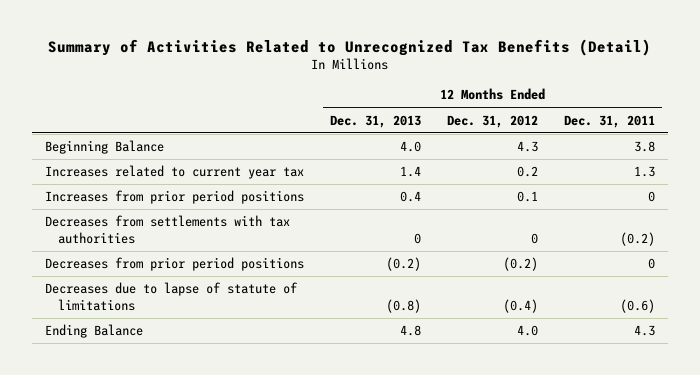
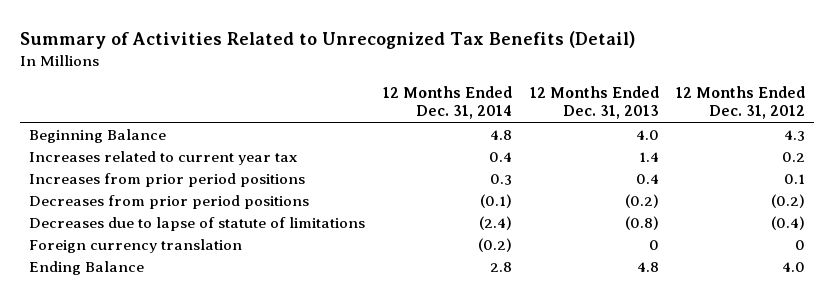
- | 12 Months Ended Dec. 31, 2013 | 12 Months Ended Dec. 31, 2012 | 12 Months Ended Dec. 31, 2011
+ | 12 Months Ended Dec. 31, 2014 | 12 Months Ended Dec. 31, 2013 | 12 Months Ended Dec. 31, 2012
- Decreases from settlements with tax authorities | 0 | 0 | (0.2)
+ Foreign currency translation | (0.2) | 0 | 0

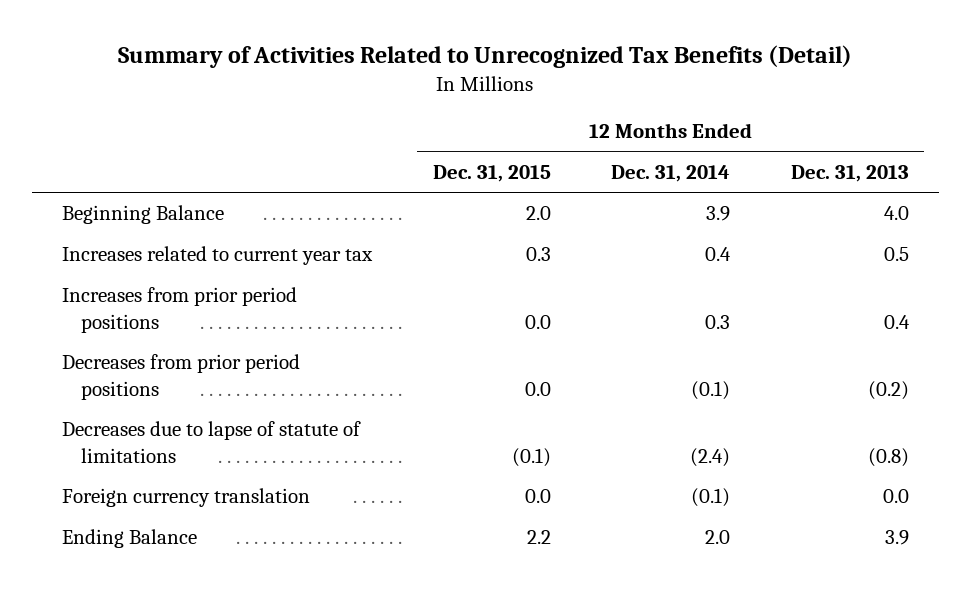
- | 12 Months Ended Dec. 31, 2014 | 12 Months Ended Dec. 31, 2013 | 12 Months Ended Dec. 31, 2012
+ | 12 Months Ended Dec. 31, 2015 | 12 Months Ended Dec. 31, 2014 | 12 Months Ended Dec. 31, 2013
- Beginning Balance | 4.8 | 4.0 | 4.3
- Increases related to current year tax | 0.4 | 1.4 | 0.2
+ Beginning Balance | 2.0 | 3.9 | 4.0
+ Increases related to current year tax | 0.3 | 0.4 | 0.5
- Foreign currency translation | (0.2) | 0 | 0
- Ending Balance | 2.8 | 4.8 | 4.0
+ Foreign currency translation | 0.0 | (0.1) | 0.0
+ Ending Balance | 2.2 | 2.0 | 3.9

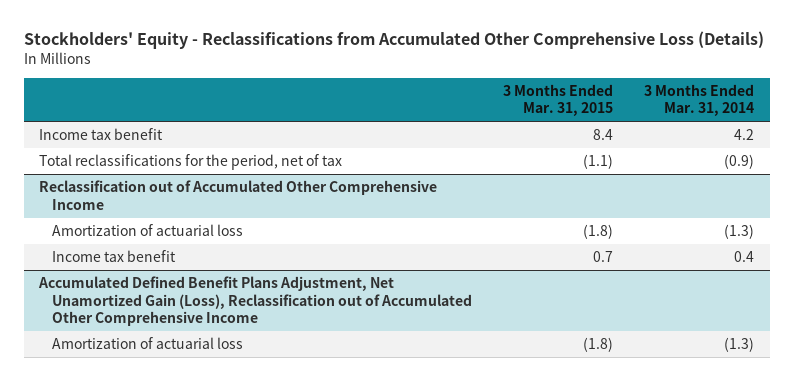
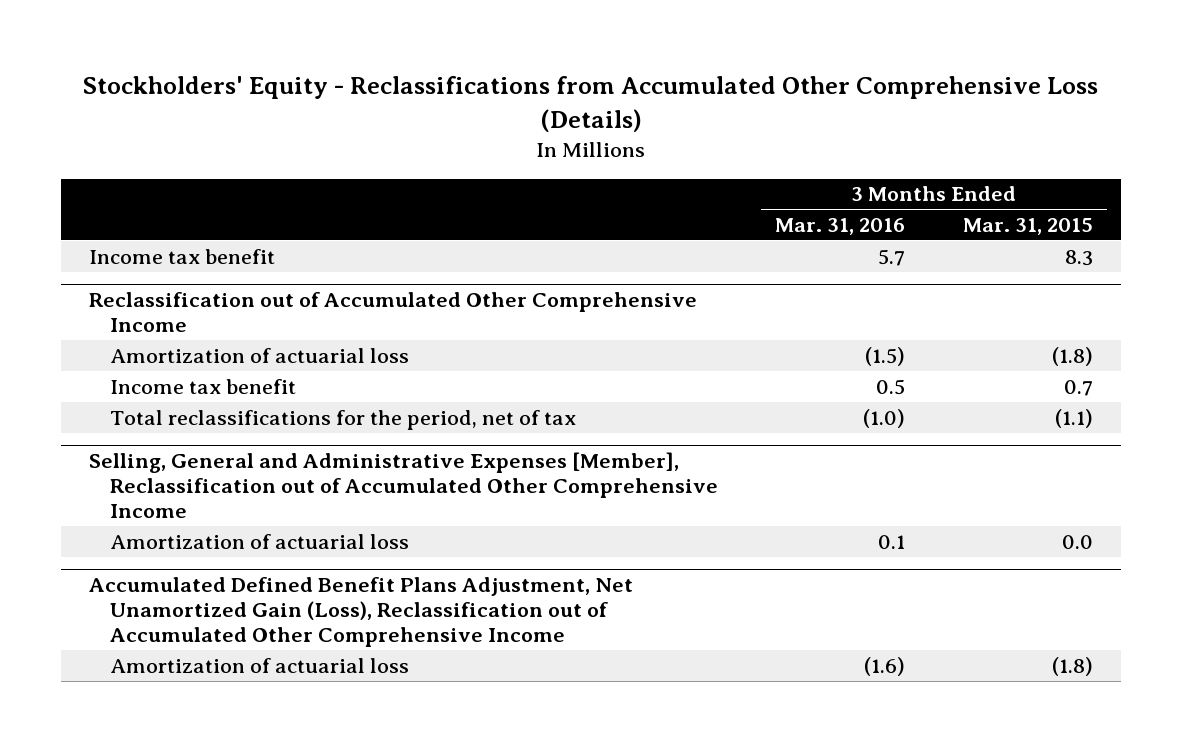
- | 3 Months Ended Mar. 31, 2015 | 3 Months Ended Mar. 31, 2014
+ | 3 Months Ended Mar. 31, 2016 | 3 Months Ended Mar. 31, 2015
- Income tax benefit | 8.4 | 4.2
- Total reclassifications for the period, net of tax | (1.1) | (0.9)
+ Income tax benefit | 5.7 | 8.3
@ Reclassification out of Accumulated Other Comprehensive Income
+ Total reclassifications for the period, net of tax | (1.0) | (1.1)
+ Selling, General and Administrative Expenses [Member], Reclassification out of Accumulated Other Comprehensive Income
+ Amortization of actuarial loss | 0.1 | 0.0

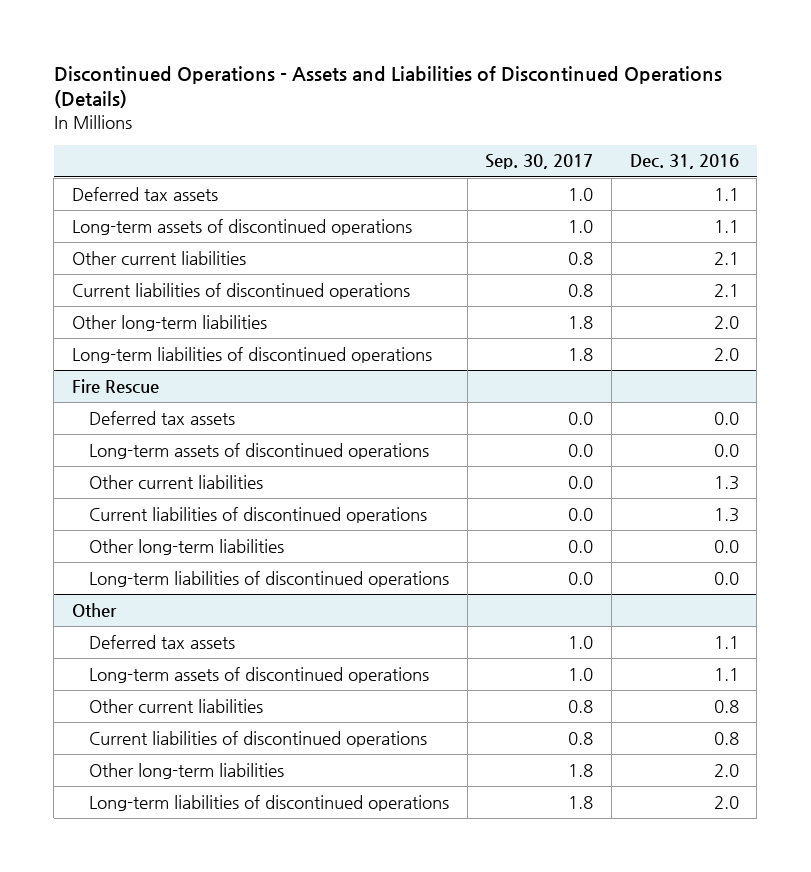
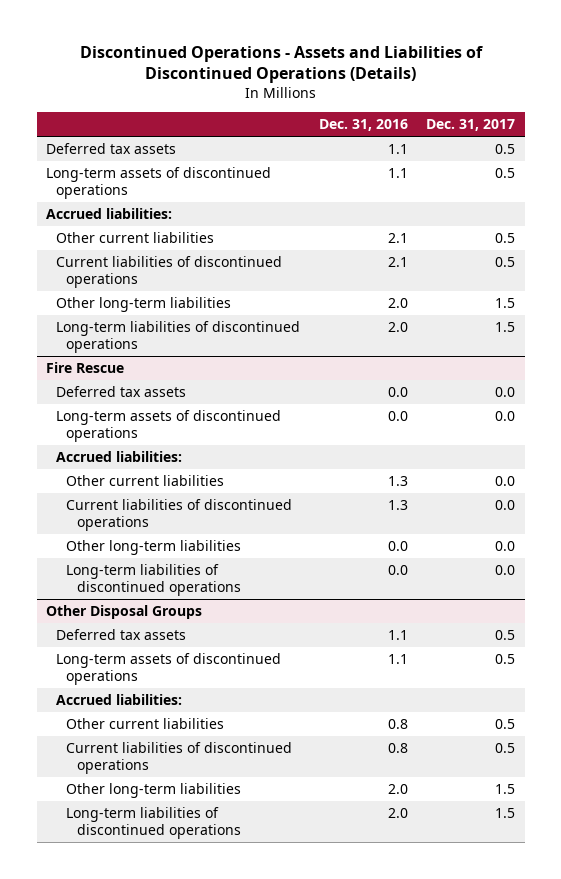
- | Sep. 30, 2017 | Dec. 31, 2016
+ | Dec. 31, 2016 | Dec. 31, 2017
+ Accrued liabilities:
@ Fire Rescue
+ Accrued liabilities:
- Other
+ Other Disposal Groups
+ Accrued liabilities:

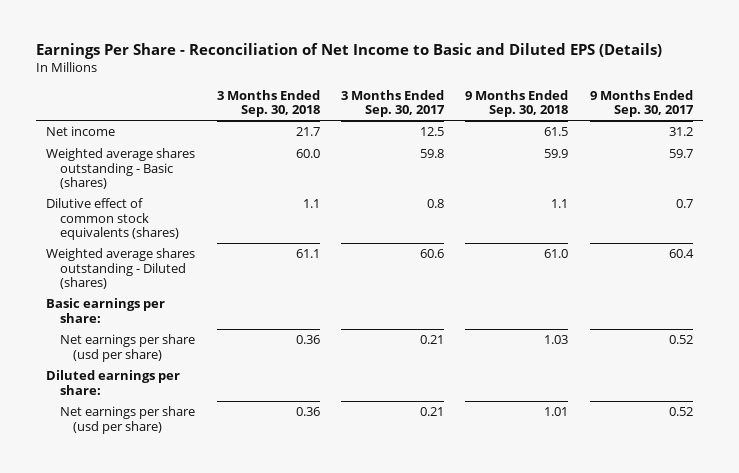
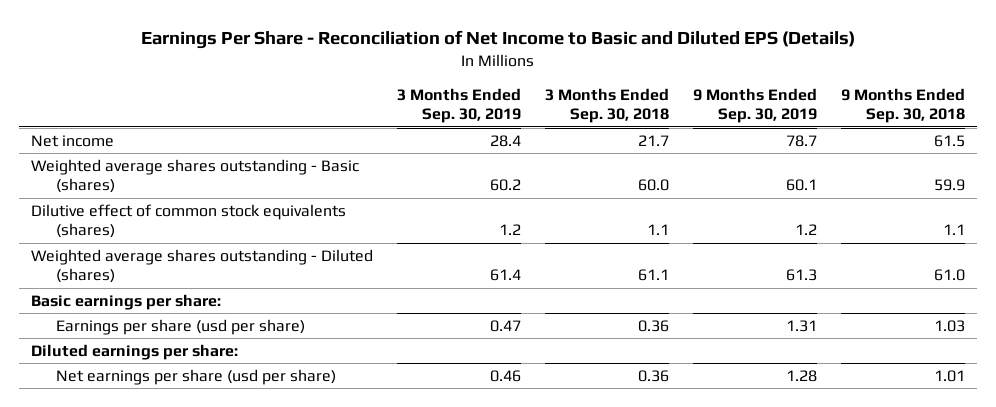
- | 3 Months Ended Sep. 30, 2018 | 3 Months Ended Sep. 30, 2017 | 9 Months Ended Sep. 30, 2018 | 9 Months Ended Sep. 30, 2017
+ | 3 Months Ended Sep. 30, 2019 | 3 Months Ended Sep. 30, 2018 | 9 Months Ended Sep. 30, 2019 | 9 Months Ended Sep. 30, 2018
- Net earnings per share (usd per share) | 0.36 | 0.21 | 1.03 | 0.52
+ Earnings per share (usd per share) | 0.47 | 0.36 | 1.31 | 1.03

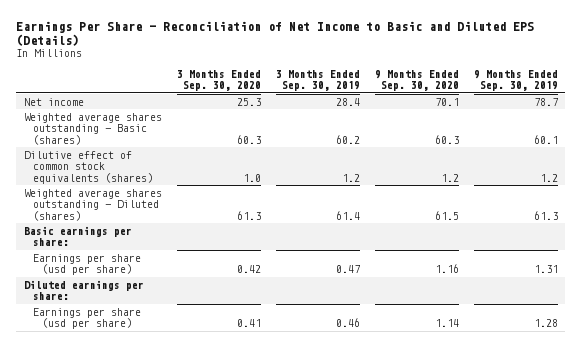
- | 3 Months Ended Sep. 30, 2019 | 3 Months Ended Sep. 30, 2018 | 9 Months Ended Sep. 30, 2019 | 9 Months Ended Sep. 30, 2018
+ | 3 Months Ended Sep. 30, 2020 | 3 Months Ended Sep. 30, 2019 | 9 Months Ended Sep. 30, 2020 | 9 Months Ended Sep. 30, 2019
- Net earnings per share (usd per share) | 0.46 | 0.36 | 1.28 | 1.01
+ Earnings per share (usd per share) | 0.41 | 0.46 | 1.14 | 1.28

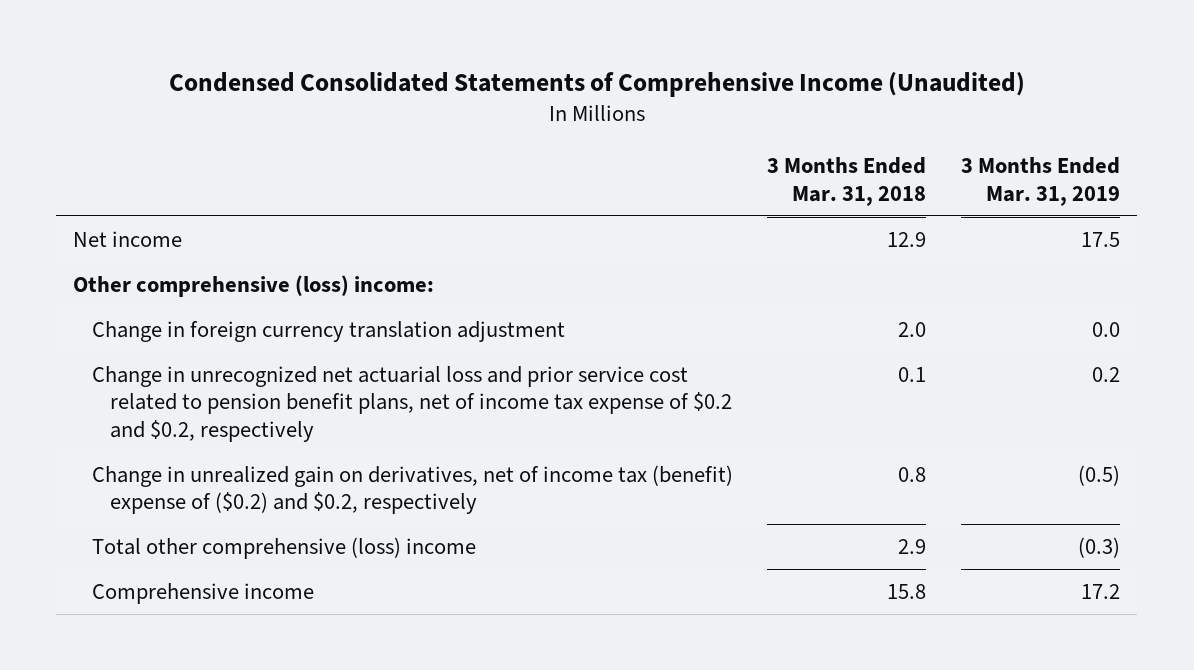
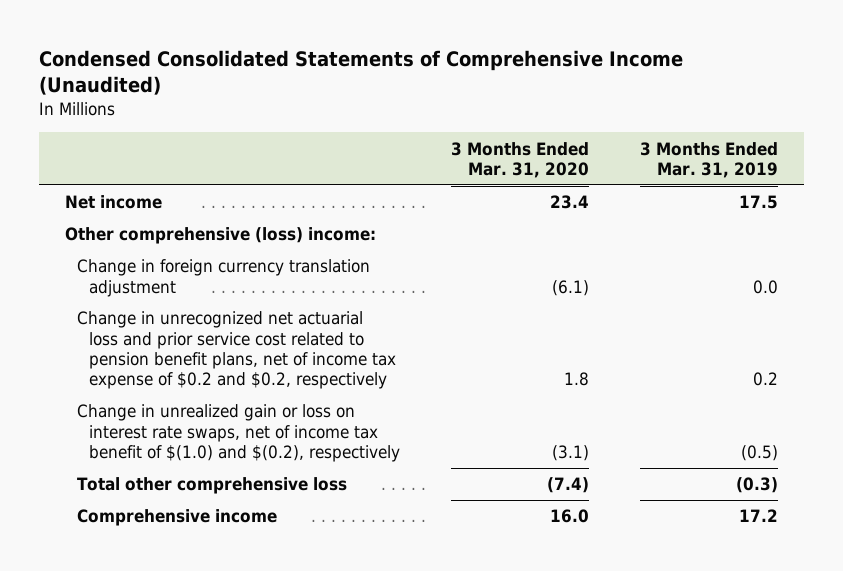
- | 3 Months Ended Mar. 31, 2018 | 3 Months Ended Mar. 31, 2019
+ | 3 Months Ended Mar. 31, 2020 | 3 Months Ended Mar. 31, 2019
- Change in unrealized gain on derivatives, net of income tax (benefit) expense of ($0.2) and $0.2, respectively | 0.8 | (0.5)
- Total other comprehensive (loss) income | 2.9 | (0.3)
+ Change in unrealized gain or loss on interest rate swaps, net of income tax benefit of $(1.0) and $(0.2), respectively | (3.1) | (0.5)
+ Total other comprehensive loss | (7.4) | (0.3)

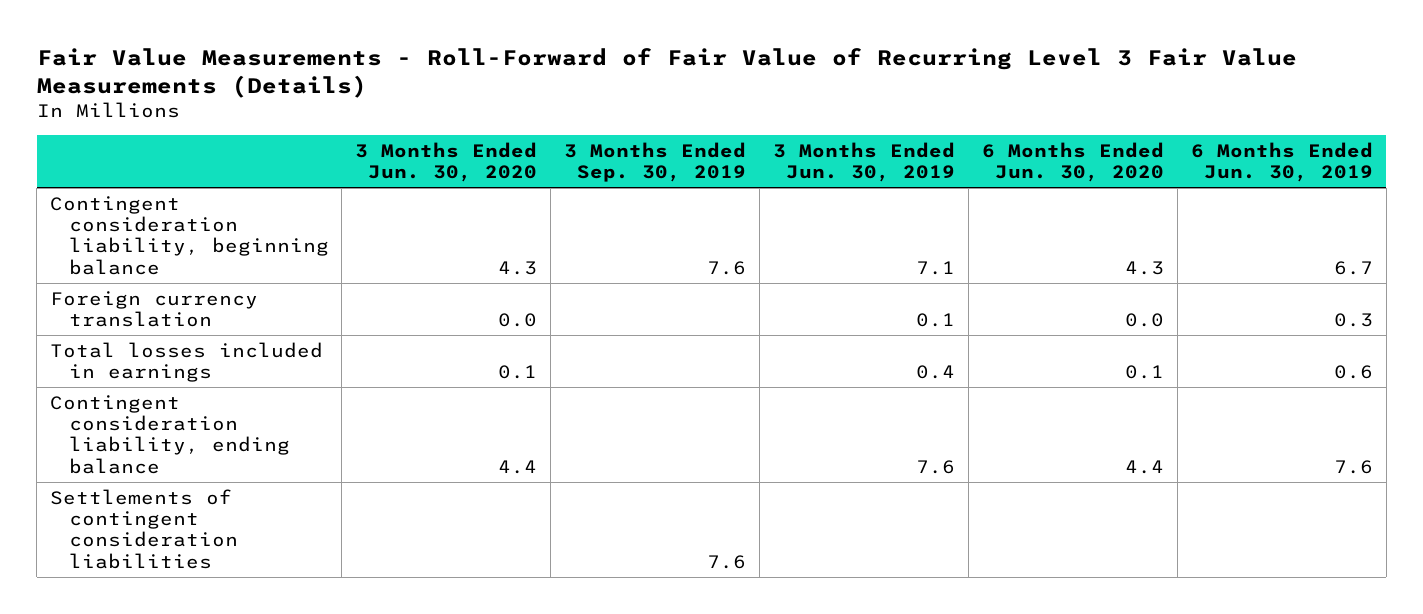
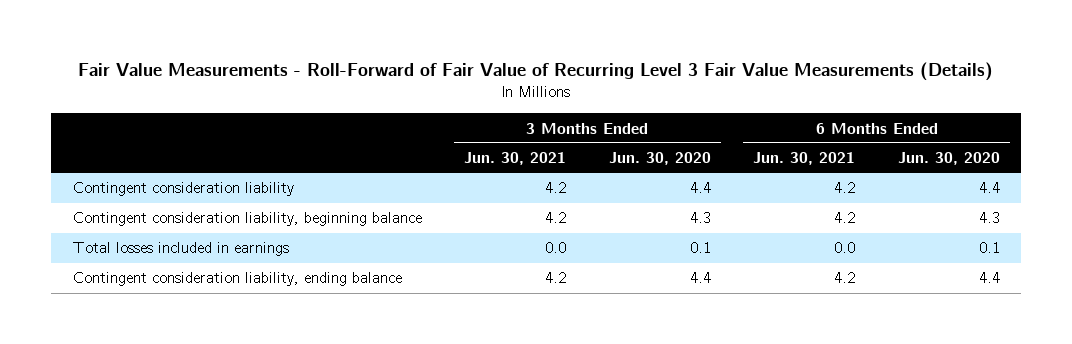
- | 3 Months Ended Jun. 30, 2020 | 3 Months Ended Sep. 30, 2019 | 3 Months Ended Jun. 30, 2019 | 6 Months Ended Jun. 30, 2020 | 6 Months Ended Jun. 30, 2019
+ | 3 Months Ended Jun. 30, 2021 | 3 Months Ended Jun. 30, 2020 | 6 Months Ended Jun. 30, 2021 | 6 Months Ended Jun. 30, 2020
+ Contingent consideration liability | 4.2 | 4.4 | 4.2 | 4.4
- Foreign currency translation | 0.0 | | 0.1 | 0.0 | 0.3
- Settlements of contingent consideration liabilities | | 7.6 | | |

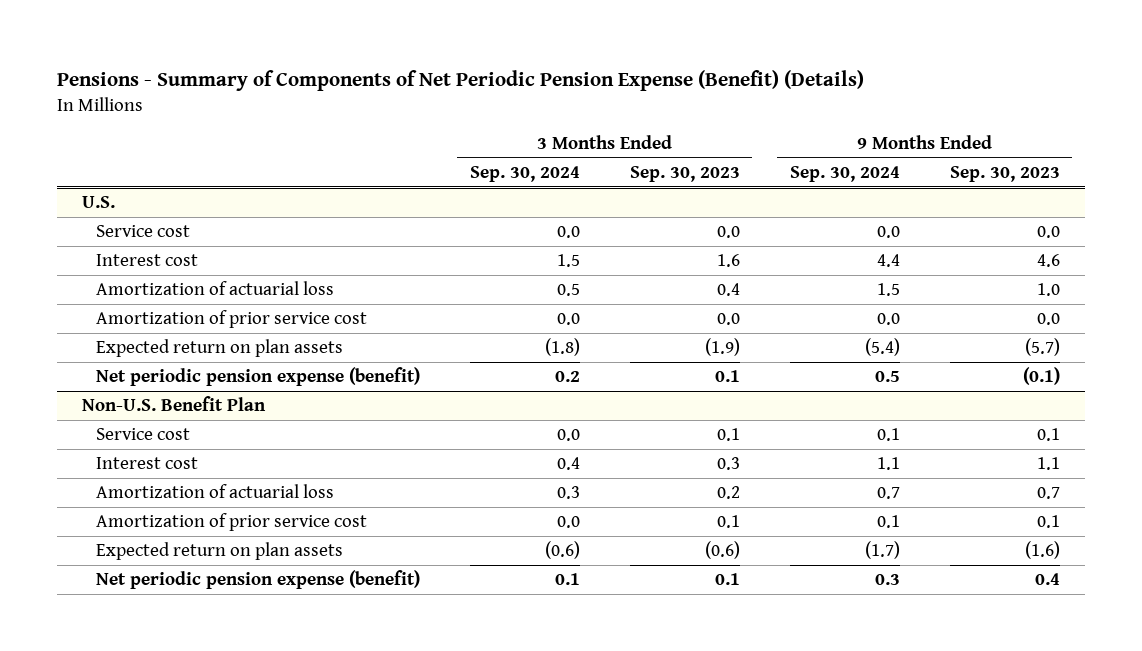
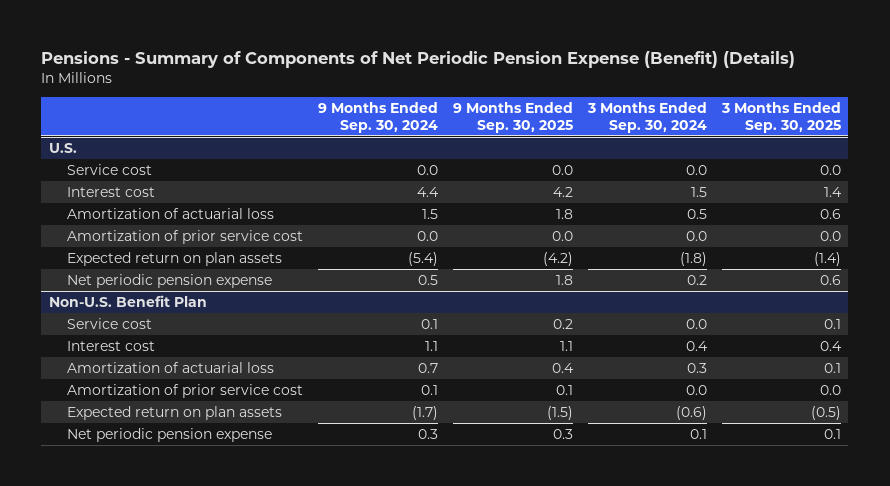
- | 3 Months Ended Sep. 30, 2024 | 3 Months Ended Sep. 30, 2023 | 9 Months Ended Sep. 30, 2024 | 9 Months Ended Sep. 30, 2023
+ | 9 Months Ended Sep. 30, 2024 | 9 Months Ended Sep. 30, 2025 | 3 Months Ended Sep. 30, 2024 | 3 Months Ended Sep. 30, 2025
@ U.S.
- Net periodic pension expense (benefit) | 0.2 | 0.1 | 0.5 | (0.1)
+ Net periodic pension expense | 0.5 | 1.8 | 0.2 | 0.6
@ Non-U.S. Benefit Plan
- Net periodic pension expense (benefit) | 0.1 | 0.1 | 0.3 | 0.4
+ Net periodic pension expense | 0.3 | 0.3 | 0.1 | 0.1

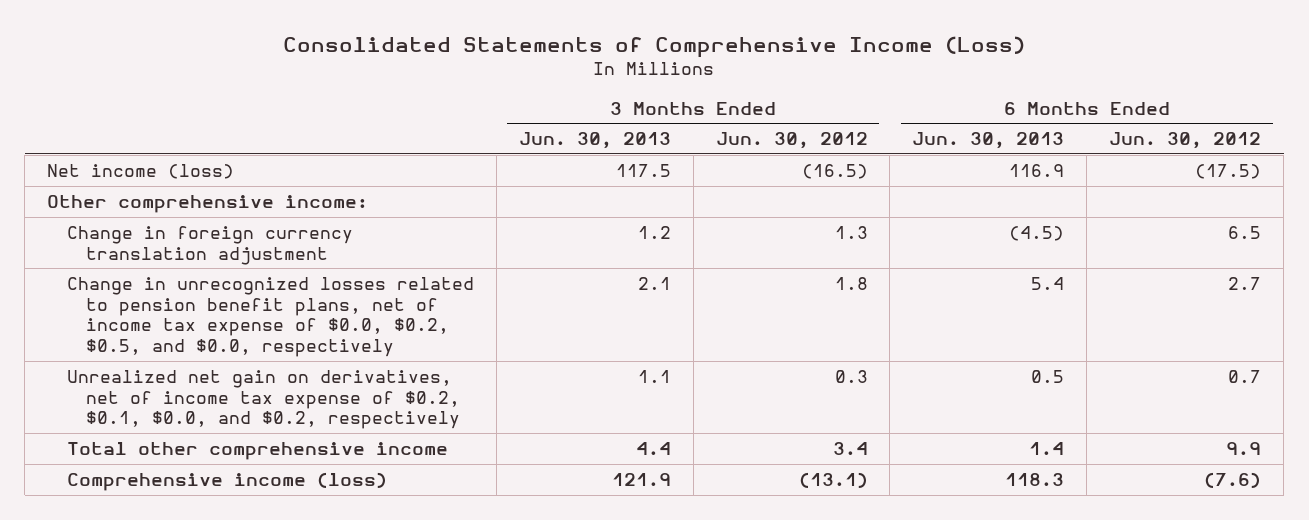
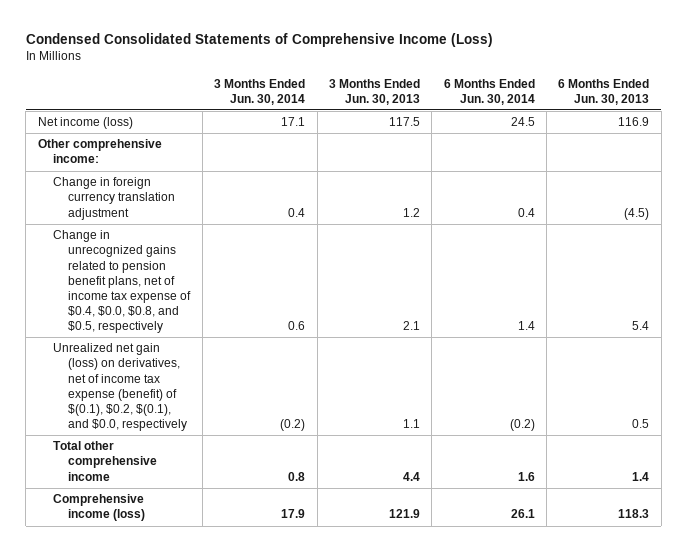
- Consolidated Statements of Comprehensive Income (Loss)
+ Condensed Consolidated Statements of Comprehensive Income (Loss)
- | 3 Months Ended Jun. 30, 2013 | 3 Months Ended Jun. 30, 2012 | 6 Months Ended Jun. 30, 2013 | 6 Months Ended Jun. 30, 2012
+ | 3 Months Ended Jun. 30, 2014 | 3 Months Ended Jun. 30, 2013 | 6 Months Ended Jun. 30, 2014 | 6 Months Ended Jun. 30, 2013
- Change in unrecognized losses related to pension benefit plans, net of income tax expense of $0.0, $0.2, $0.5, and $0.0, respectively | 2.1 | 1.8 | 5.4 | 2.7
- Unrealized net gain on derivatives, net of income tax expense of $0.2, $0.1, $0.0, and $0.2, respectively | 1.1 | 0.3 | 0.5 | 0.7
+ Change in unrecognized gains related to pension benefit plans, net of income tax expense of $0.4, $0.0, $0.8, and $0.5, respectively | 0.6 | 2.1 | 1.4 | 5.4
+ Unrealized net gain (loss) on derivatives, net of income tax expense (benefit) of $(0.1), $0.2, $(0.1), and $0.0, respectively | (0.2) | 1.1 | (0.2) | 0.5

